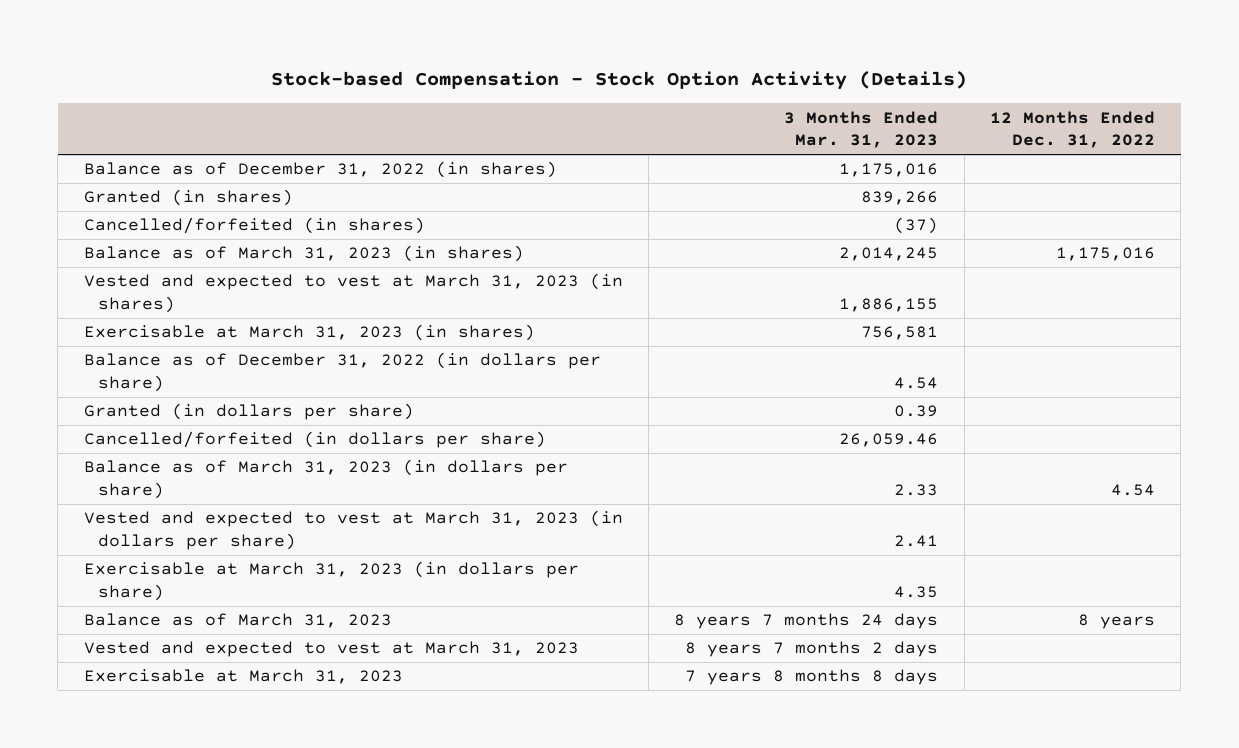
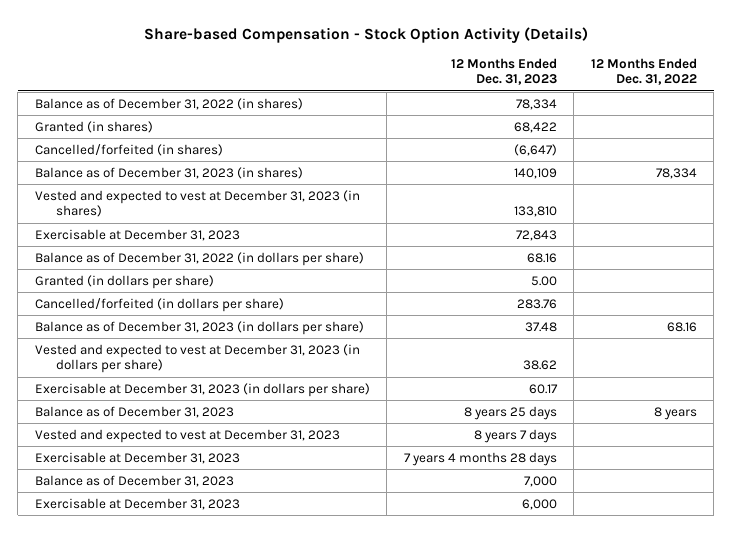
- Stock-based Compensation - Stock Option Activity (Details)
+ Share-based Compensation - Stock Option Activity (Details)
- | 3 Months Ended Mar. 31, 2023 | 12 Months Ended Dec. 31, 2022
+ | 12 Months Ended Dec. 31, 2023 | 12 Months Ended Dec. 31, 2022
- Balance as of March 31, 2023 (in shares) | 2,014,245 | 1,175,016
- Vested and expected to vest at March 31, 2023 (in shares) | 1,886,155 |
- Exercisable at March 31, 2023 (in shares) | 756,581 |
+ Balance as of December 31, 2023 (in shares) | 140,109 | 78,334
+ Vested and expected to vest at December 31, 2023 (in shares) | 133,810 |
+ Exercisable at December 31, 2023 | 72,843 |
- Balance as of March 31, 2023 (in dollars per share) | 2.33 | 4.54
- Vested and expected to vest at March 31, 2023 (in dollars per share) | 2.41 |
- Exercisable at March 31, 2023 (in dollars per share) | 4.35 |
- Balance as of March 31, 2023 | 8 years 7 months 24 days | 8 years
- Vested and expected to vest at March 31, 2023 | 8 years 7 months 2 days |
- Exercisable at March 31, 2023 | 7 years 8 months 8 days |
+ Balance as of December 31, 2023 (in dollars per share) | 37.48 | 68.16
+ Vested and expected to vest at December 31, 2023 (in dollars per share) | 38.62 |
+ Exercisable at December 31, 2023 (in dollars per share) | 60.17 |
+ Balance as of December 31, 2023 | 8 years 25 days | 8 years
+ Vested and expected to vest at December 31, 2023 | 8 years 7 days |
+ Exercisable at December 31, 2023 | 7 years 4 months 28 days |
+ Balance as of December 31, 2023 | 7,000 |
+ Exercisable at December 31, 2023 | 6,000 |

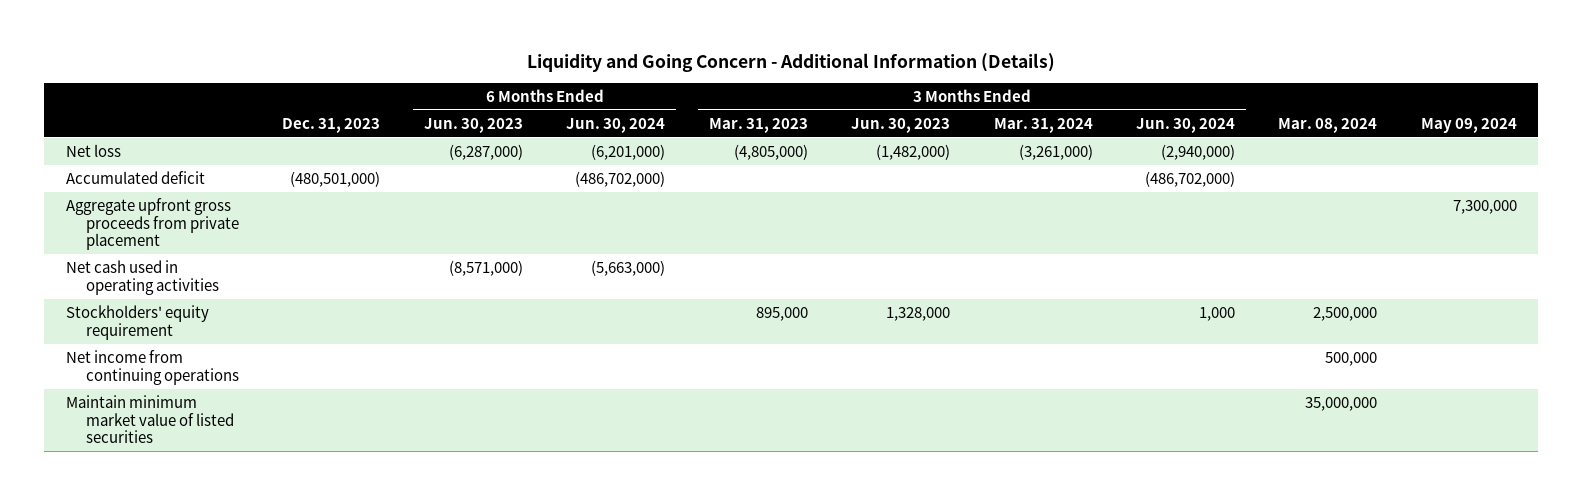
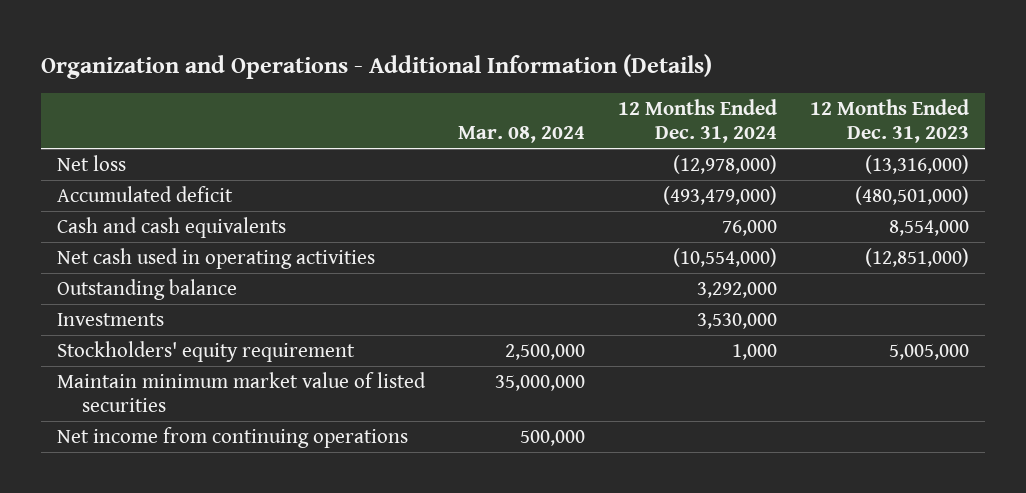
- Liquidity and Going Concern - Additional Information (Details)
+ Organization and Operations - Additional Information (Details)
- | Dec. 31, 2023 | 6 Months Ended Jun. 30, 2023 | 6 Months Ended Jun. 30, 2024 | 3 Months Ended Mar. 31, 2023 | 3 Months Ended Jun. 30, 2023 | 3 Months Ended Mar. 31, 2024 | 3 Months Ended Jun. 30, 2024 | Mar. 08, 2024 | May 09, 2024
+ | Mar. 08, 2024 | 12 Months Ended Dec. 31, 2024 | 12 Months Ended Dec. 31, 2023
- Aggregate upfront gross proceeds from private placement | | | | | | | | | 7,300,000
+ Cash and cash equivalents | | 76,000 | 8,554,000
+ Outstanding balance | | 3,292,000 |
+ Investments | | 3,530,000 |
moved down: Net income from continuing operations | 500,000 | |

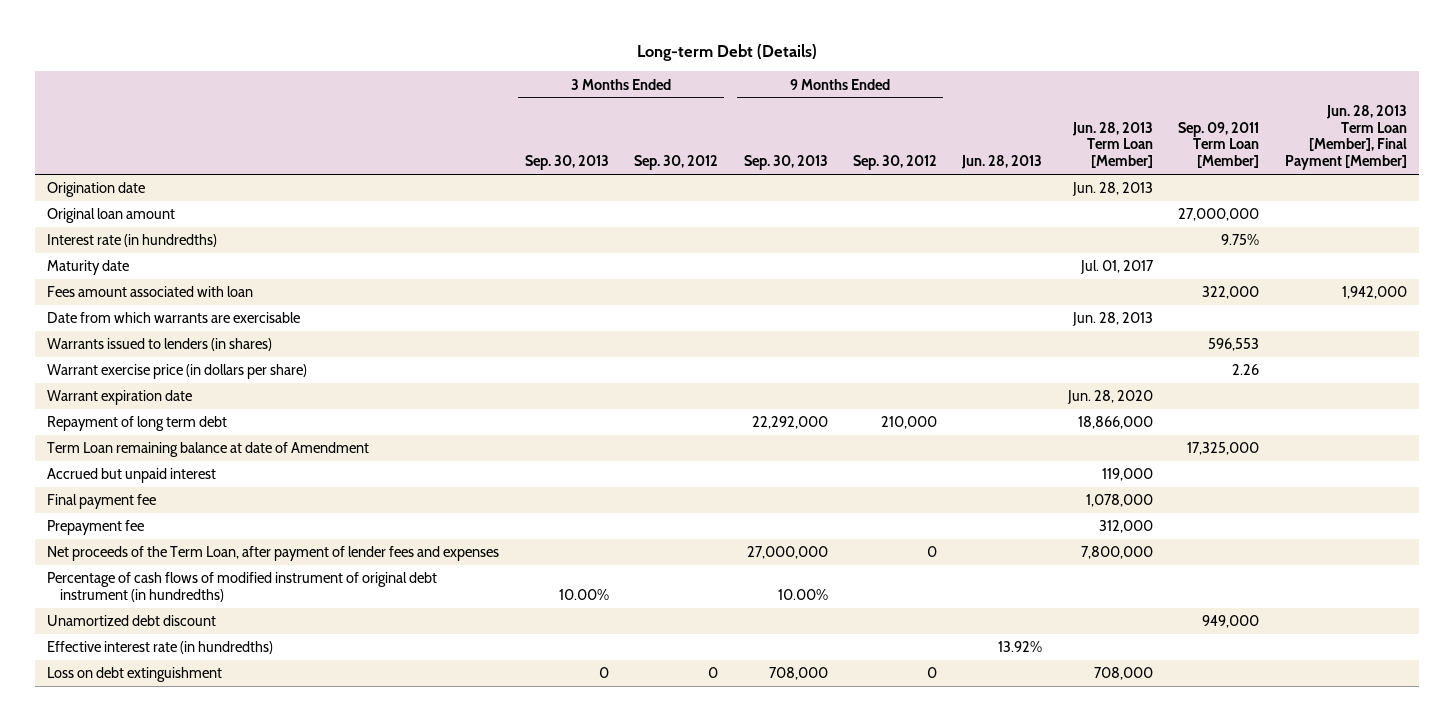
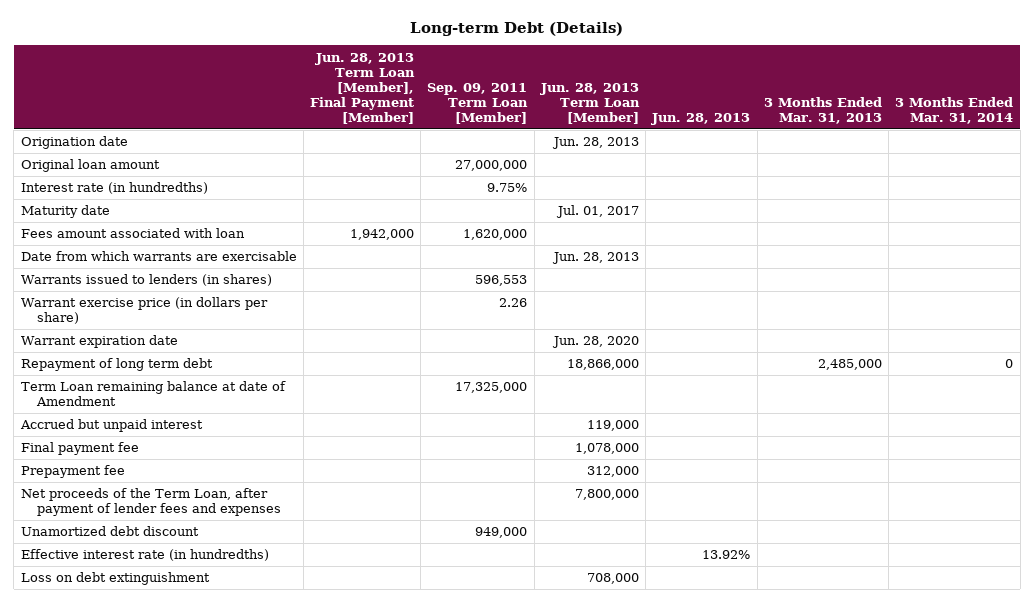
- | 3 Months Ended Sep. 30, 2013 | 3 Months Ended Sep. 30, 2012 | 9 Months Ended Sep. 30, 2013 | 9 Months Ended Sep. 30, 2012 | Jun. 28, 2013 | Jun. 28, 2013 Term Loan [Member] | Sep. 09, 2011 Term Loan [Member] | Jun. 28, 2013 Term Loan [Member], Final Payment [Member]
+ | Jun. 28, 2013 Term Loan [Member], Final Payment [Member] | Sep. 09, 2011 Term Loan [Member] | Jun. 28, 2013 Term Loan [Member] | Jun. 28, 2013 | 3 Months Ended Mar. 31, 2013 | 3 Months Ended Mar. 31, 2014
- Fees amount associated with loan | | | | | | | 322,000 | 1,942,000
+ Fees amount associated with loan | 1,942,000 | 1,620,000 | | | |
- Percentage of cash flows of modified instrument of original debt instrument (in hundredths) | 10.00% | | 10.00% | | | | |

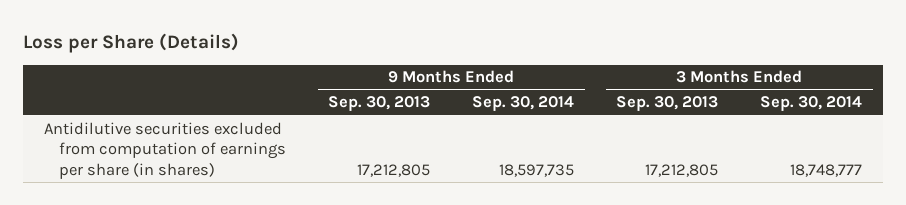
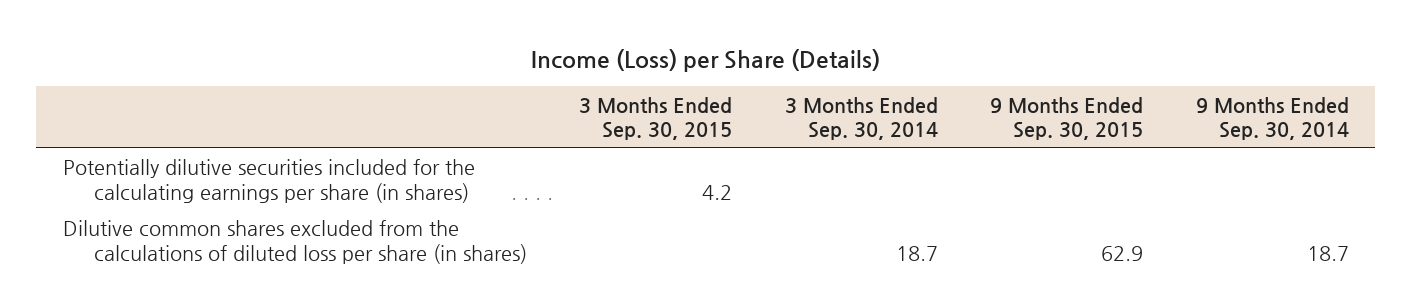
- Loss per Share (Details)
+ Income (Loss) per Share (Details)
- | 9 Months Ended Sep. 30, 2013 | 9 Months Ended Sep. 30, 2014 | 3 Months Ended Sep. 30, 2013 | 3 Months Ended Sep. 30, 2014
+ | 3 Months Ended Sep. 30, 2015 | 3 Months Ended Sep. 30, 2014 | 9 Months Ended Sep. 30, 2015 | 9 Months Ended Sep. 30, 2014
- Antidilutive securities excluded from computation of earnings per share (in shares) | 17,212,805 | 18,597,735 | 17,212,805 | 18,748,777
+ Potentially dilutive securities included for the calculating earnings per share (in shares) | 4.2 | | |
+ Dilutive common shares excluded from the calculations of diluted loss per share (in shares) | | 18.7 | 62.9 | 18.7

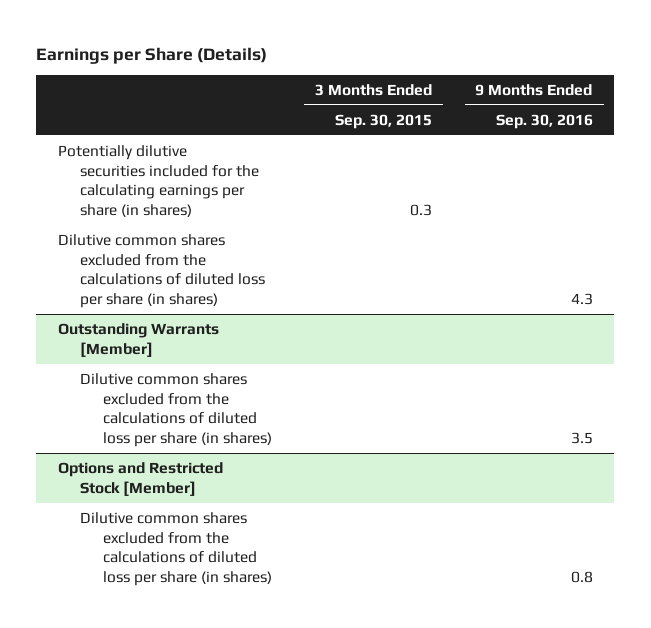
- Income (Loss) per Share (Details)
+ Earnings per Share (Details)
- | 3 Months Ended Sep. 30, 2015 | 3 Months Ended Sep. 30, 2014 | 9 Months Ended Sep. 30, 2015 | 9 Months Ended Sep. 30, 2014
+ | 3 Months Ended Sep. 30, 2015 | 9 Months Ended Sep. 30, 2016
- Potentially dilutive securities included for the calculating earnings per share (in shares) | 4.2 | | |
+ Potentially dilutive securities included for the calculating earnings per share (in shares) | 0.3 |
+ Outstanding Warrants [Member]
+ Dilutive common shares excluded from the calculations of diluted loss per share (in shares) | | 3.5
+ Options and Restricted Stock [Member]
+ Dilutive common shares excluded from the calculations of diluted loss per share (in shares) | | 0.8

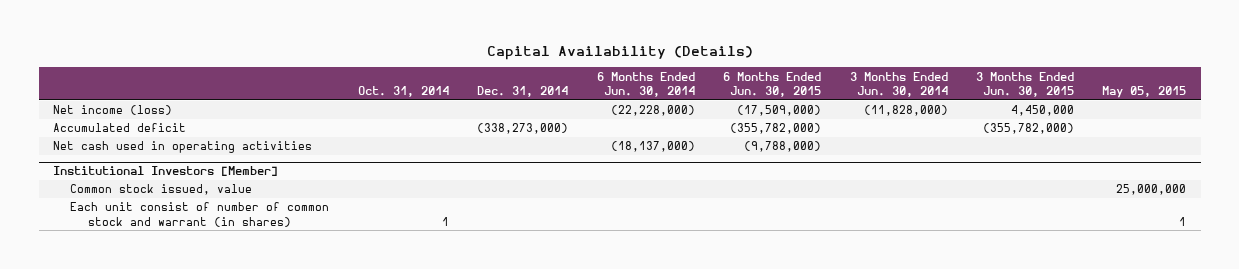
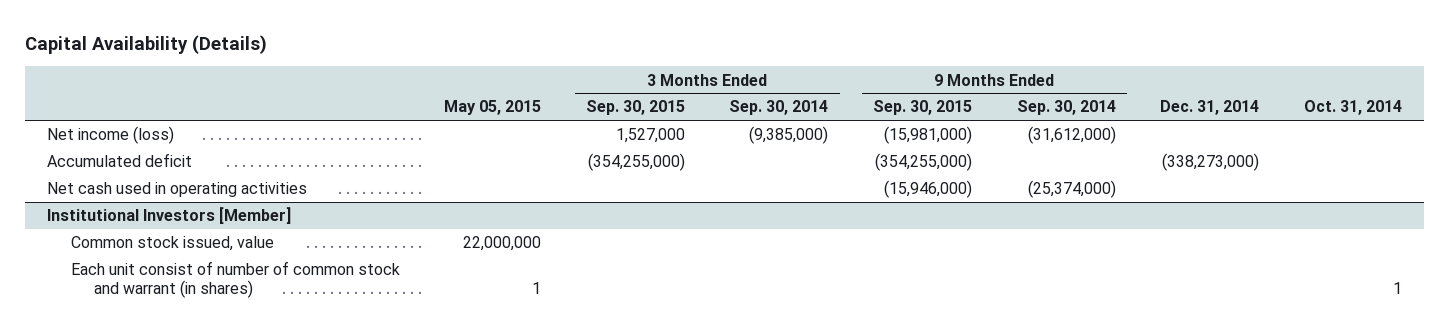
- | Oct. 31, 2014 | Dec. 31, 2014 | 6 Months Ended Jun. 30, 2014 | 6 Months Ended Jun. 30, 2015 | 3 Months Ended Jun. 30, 2014 | 3 Months Ended Jun. 30, 2015 | May 05, 2015
+ | May 05, 2015 | 3 Months Ended Sep. 30, 2015 | 3 Months Ended Sep. 30, 2014 | 9 Months Ended Sep. 30, 2015 | 9 Months Ended Sep. 30, 2014 | Dec. 31, 2014 | Oct. 31, 2014
@ Institutional Investors [Member]
- Common stock issued, value | | | | | | | 25,000,000
+ Common stock issued, value | 22,000,000 | | | | | |

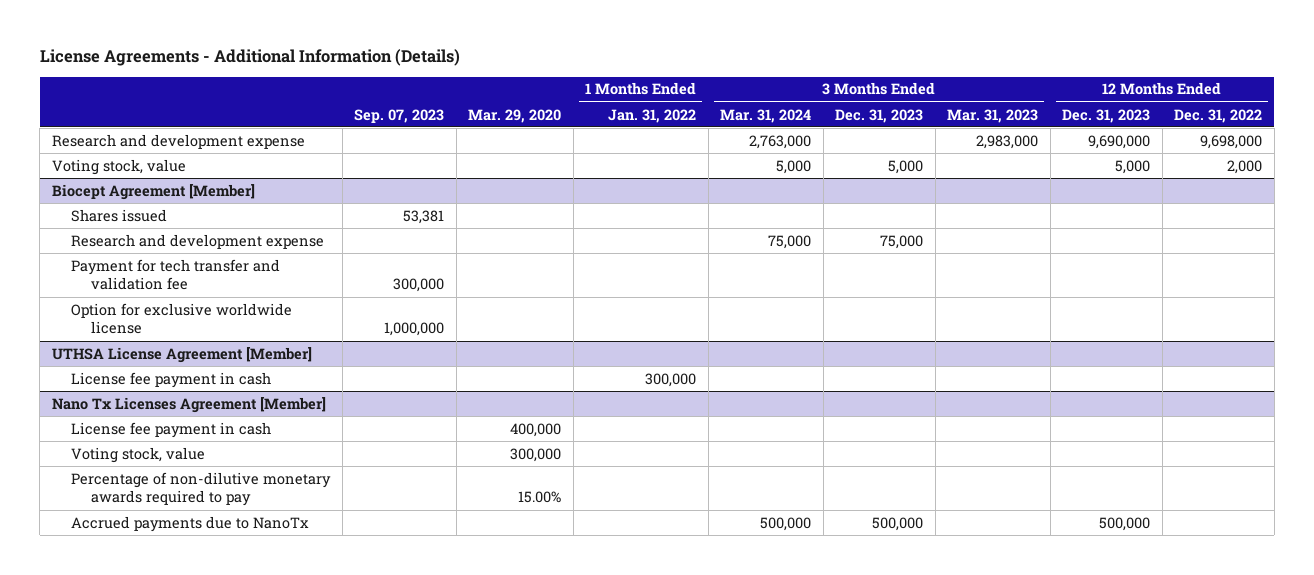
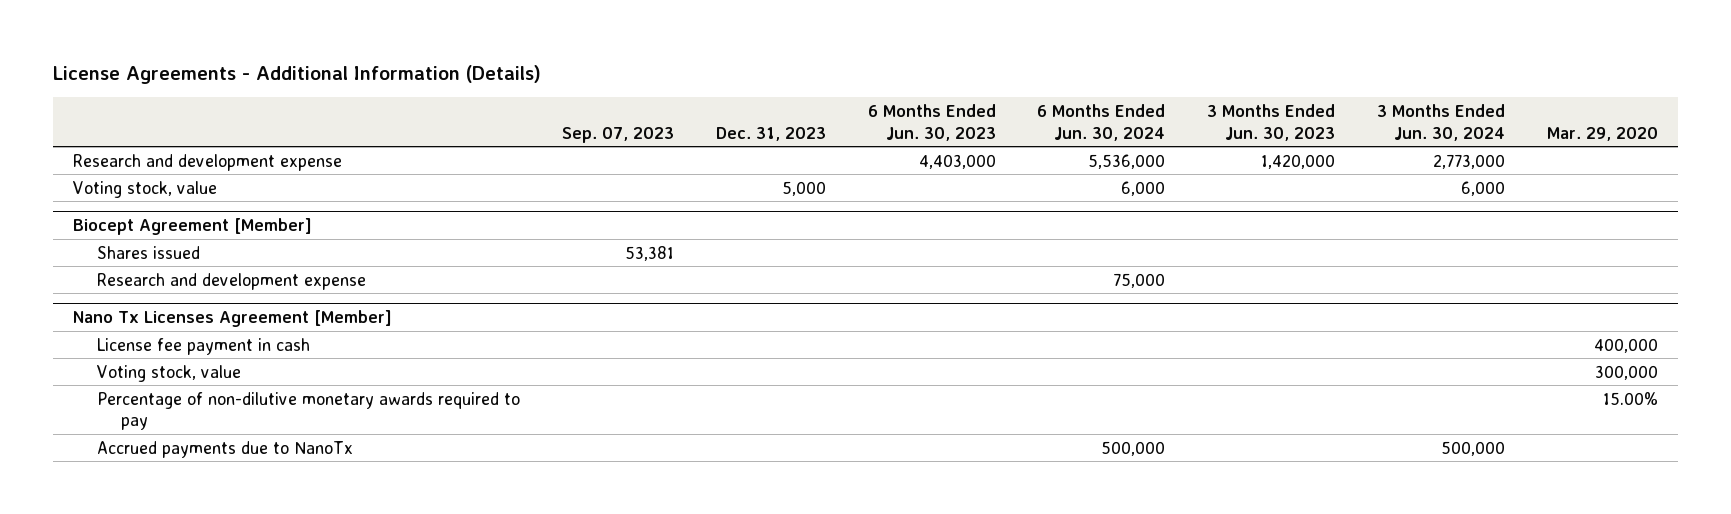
- | Sep. 07, 2023 | Mar. 29, 2020 | 1 Months Ended Jan. 31, 2022 | 3 Months Ended Mar. 31, 2024 | 3 Months Ended Dec. 31, 2023 | 3 Months Ended Mar. 31, 2023 | 12 Months Ended Dec. 31, 2023 | 12 Months Ended Dec. 31, 2022
+ | Sep. 07, 2023 | Dec. 31, 2023 | 6 Months Ended Jun. 30, 2023 | 6 Months Ended Jun. 30, 2024 | 3 Months Ended Jun. 30, 2023 | 3 Months Ended Jun. 30, 2024 | Mar. 29, 2020
@ Biocept Agreement [Member]
- Payment for tech transfer and validation fee | 300,000 | | | | | | |
- Option for exclusive worldwide license | 1,000,000 | | | | | | |
- UTHSA License Agreement [Member]
- License fee payment in cash | | | 300,000 | | | | |

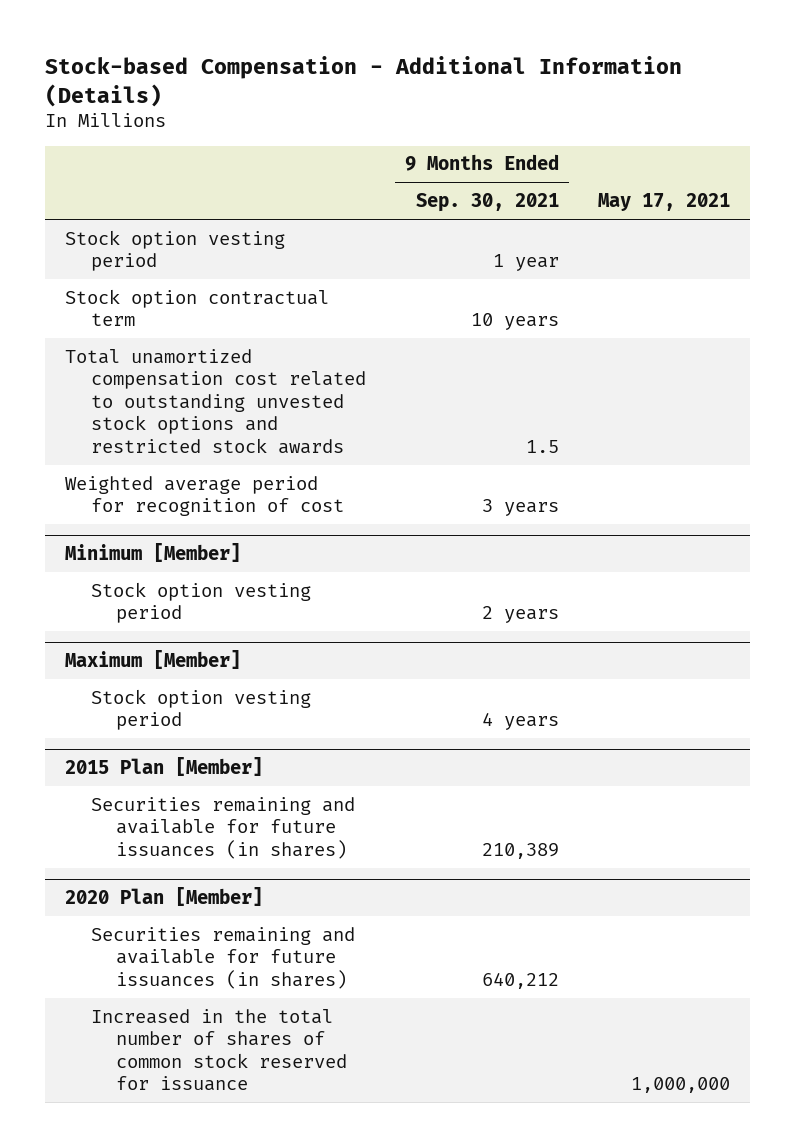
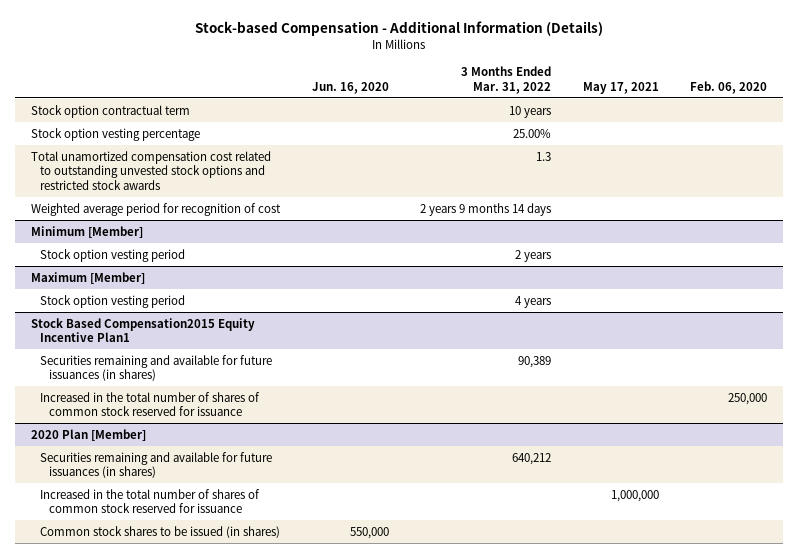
- | 9 Months Ended Sep. 30, 2021 | May 17, 2021
+ | Jun. 16, 2020 | 3 Months Ended Mar. 31, 2022 | May 17, 2021 | Feb. 06, 2020
- Stock option vesting period | 1 year |
+ Stock option vesting percentage | | 25.00% | |
- 2015 Plan [Member]
+ Stock Based Compensation2015 Equity Incentive Plan1
+ Increased in the total number of shares of common stock reserved for issuance | | | | 250,000
@ 2020 Plan [Member]
+ Common stock shares to be issued (in shares) | 550,000 | | |

